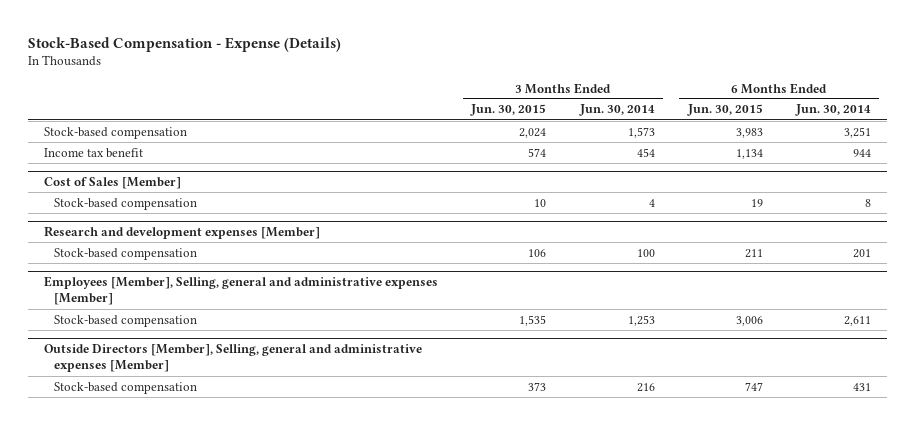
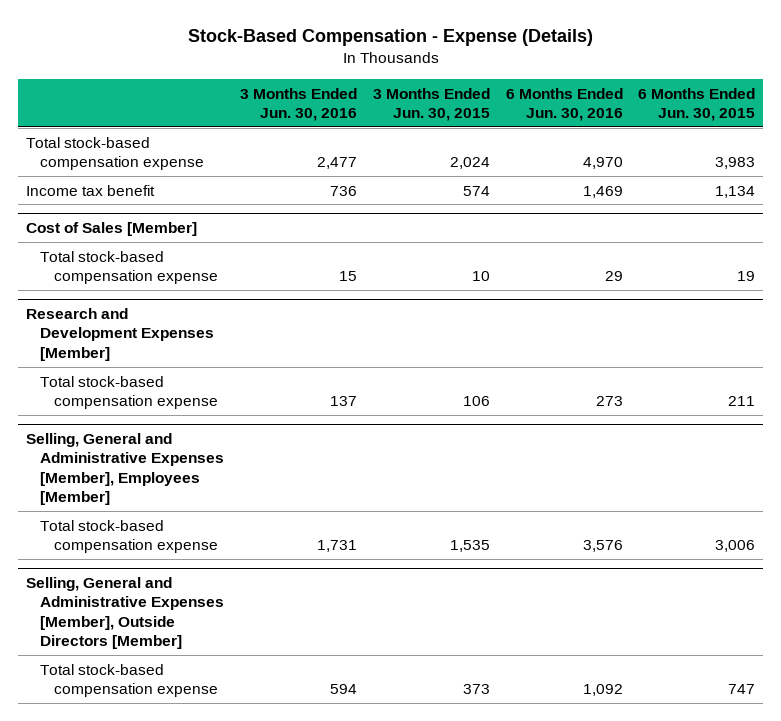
- | 3 Months Ended Jun. 30, 2015 | 3 Months Ended Jun. 30, 2014 | 6 Months Ended Jun. 30, 2015 | 6 Months Ended Jun. 30, 2014
+ | 3 Months Ended Jun. 30, 2016 | 3 Months Ended Jun. 30, 2015 | 6 Months Ended Jun. 30, 2016 | 6 Months Ended Jun. 30, 2015
- Stock-based compensation | 2,024 | 1,573 | 3,983 | 3,251
+ Total stock-based compensation expense | 2,477 | 2,024 | 4,970 | 3,983
@ Cost of Sales [Member]
- Stock-based compensation | 10 | 4 | 19 | 8
- Research and development expenses [Member]
- Stock-based compensation | 106 | 100 | 211 | 201
- Employees [Member], Selling, general and administrative expenses [Member]
- Stock-based compensation | 1,535 | 1,253 | 3,006 | 2,611
- Outside Directors [Member], Selling, general and administrative expenses [Member]
- Stock-based compensation | 373 | 216 | 747 | 431
@ Cost of Sales [Member]
+ Total stock-based compensation expense | 15 | 10 | 29 | 19
+ Research and Development Expenses [Member]
+ Total stock-based compensation expense | 137 | 106 | 273 | 211
+ Selling, General and Administrative Expenses [Member], Employees [Member]
+ Total stock-based compensation expense | 1,731 | 1,535 | 3,576 | 3,006
+ Selling, General and Administrative Expenses [Member], Outside Directors [Member]
+ Total stock-based compensation expense | 594 | 373 | 1,092 | 747

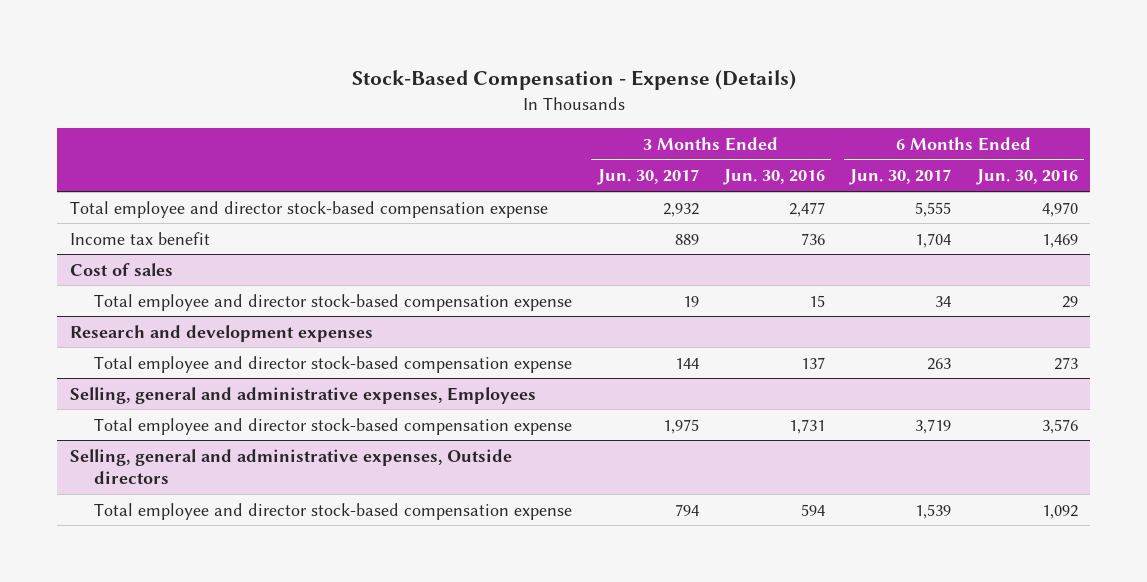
- | 3 Months Ended Jun. 30, 2016 | 3 Months Ended Jun. 30, 2015 | 6 Months Ended Jun. 30, 2016 | 6 Months Ended Jun. 30, 2015
+ | 3 Months Ended Jun. 30, 2017 | 3 Months Ended Jun. 30, 2016 | 6 Months Ended Jun. 30, 2017 | 6 Months Ended Jun. 30, 2016
- Total stock-based compensation expense | 2,477 | 2,024 | 4,970 | 3,983
+ Total employee and director stock-based compensation expense | 2,932 | 2,477 | 5,555 | 4,970
- Cost of Sales [Member]
- Total stock-based compensation expense | 15 | 10 | 29 | 19
- Research and Development Expenses [Member]
- Total stock-based compensation expense | 137 | 106 | 273 | 211
- Selling, General and Administrative Expenses [Member], Employees [Member]
- Total stock-based compensation expense | 1,731 | 1,535 | 3,576 | 3,006
- Selling, General and Administrative Expenses [Member], Outside Directors [Member]
- Total stock-based compensation expense | 594 | 373 | 1,092 | 747
+ Cost of sales
+ Total employee and director stock-based compensation expense | 19 | 15 | 34 | 29
+ Research and development expenses
+ Total employee and director stock-based compensation expense | 144 | 137 | 263 | 273
+ Selling, general and administrative expenses, Employees
+ Total employee and director stock-based compensation expense | 1,975 | 1,731 | 3,719 | 3,576
+ Selling, general and administrative expenses, Outside directors
+ Total employee and director stock-based compensation expense | 794 | 594 | 1,539 | 1,092

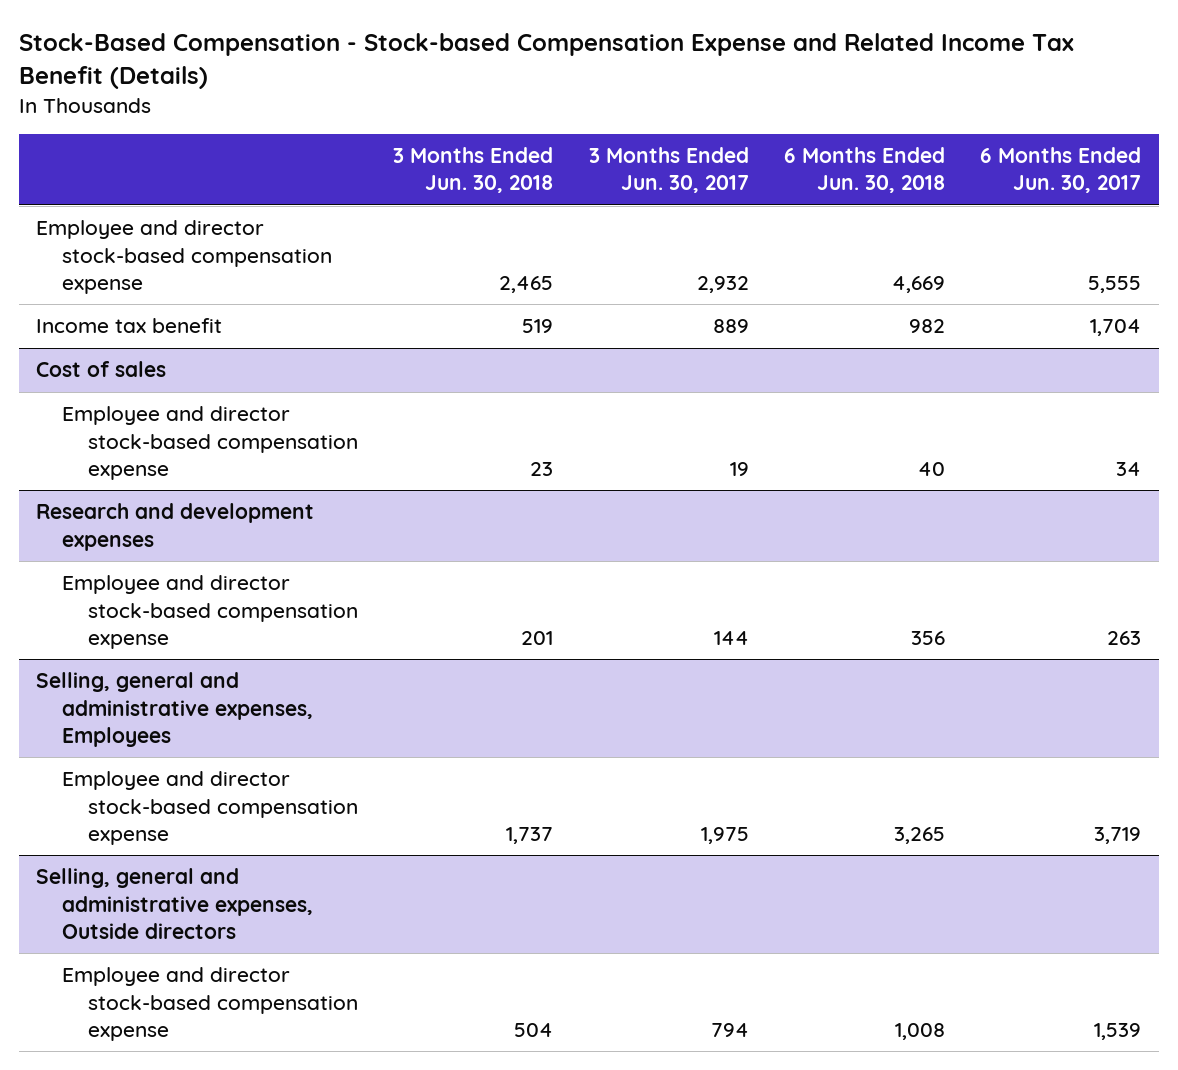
- Stock-Based Compensation - Expense (Details)
+ Stock-Based Compensation - Stock-based Compensation Expense and Related Income Tax Benefit (Details)
- | 3 Months Ended Jun. 30, 2017 | 3 Months Ended Jun. 30, 2016 | 6 Months Ended Jun. 30, 2017 | 6 Months Ended Jun. 30, 2016
+ | 3 Months Ended Jun. 30, 2018 | 3 Months Ended Jun. 30, 2017 | 6 Months Ended Jun. 30, 2018 | 6 Months Ended Jun. 30, 2017
- Total employee and director stock-based compensation expense | 2,932 | 2,477 | 5,555 | 4,970
+ Employee and director stock-based compensation expense | 2,465 | 2,932 | 4,669 | 5,555
@ Cost of sales
- Total employee and director stock-based compensation expense | 19 | 15 | 34 | 29
+ Employee and director stock-based compensation expense | 23 | 19 | 40 | 34
@ Research and development expenses
- Total employee and director stock-based compensation expense | 144 | 137 | 263 | 273
+ Employee and director stock-based compensation expense | 201 | 144 | 356 | 263
@ Selling, general and administrative expenses, Employees
- Total employee and director stock-based compensation expense | 1,975 | 1,731 | 3,719 | 3,576
+ Employee and director stock-based compensation expense | 1,737 | 1,975 | 3,265 | 3,719
@ Selling, general and administrative expenses, Outside directors
- Total employee and director stock-based compensation expense | 794 | 594 | 1,539 | 1,092
+ Employee and director stock-based compensation expense | 504 | 794 | 1,008 | 1,539

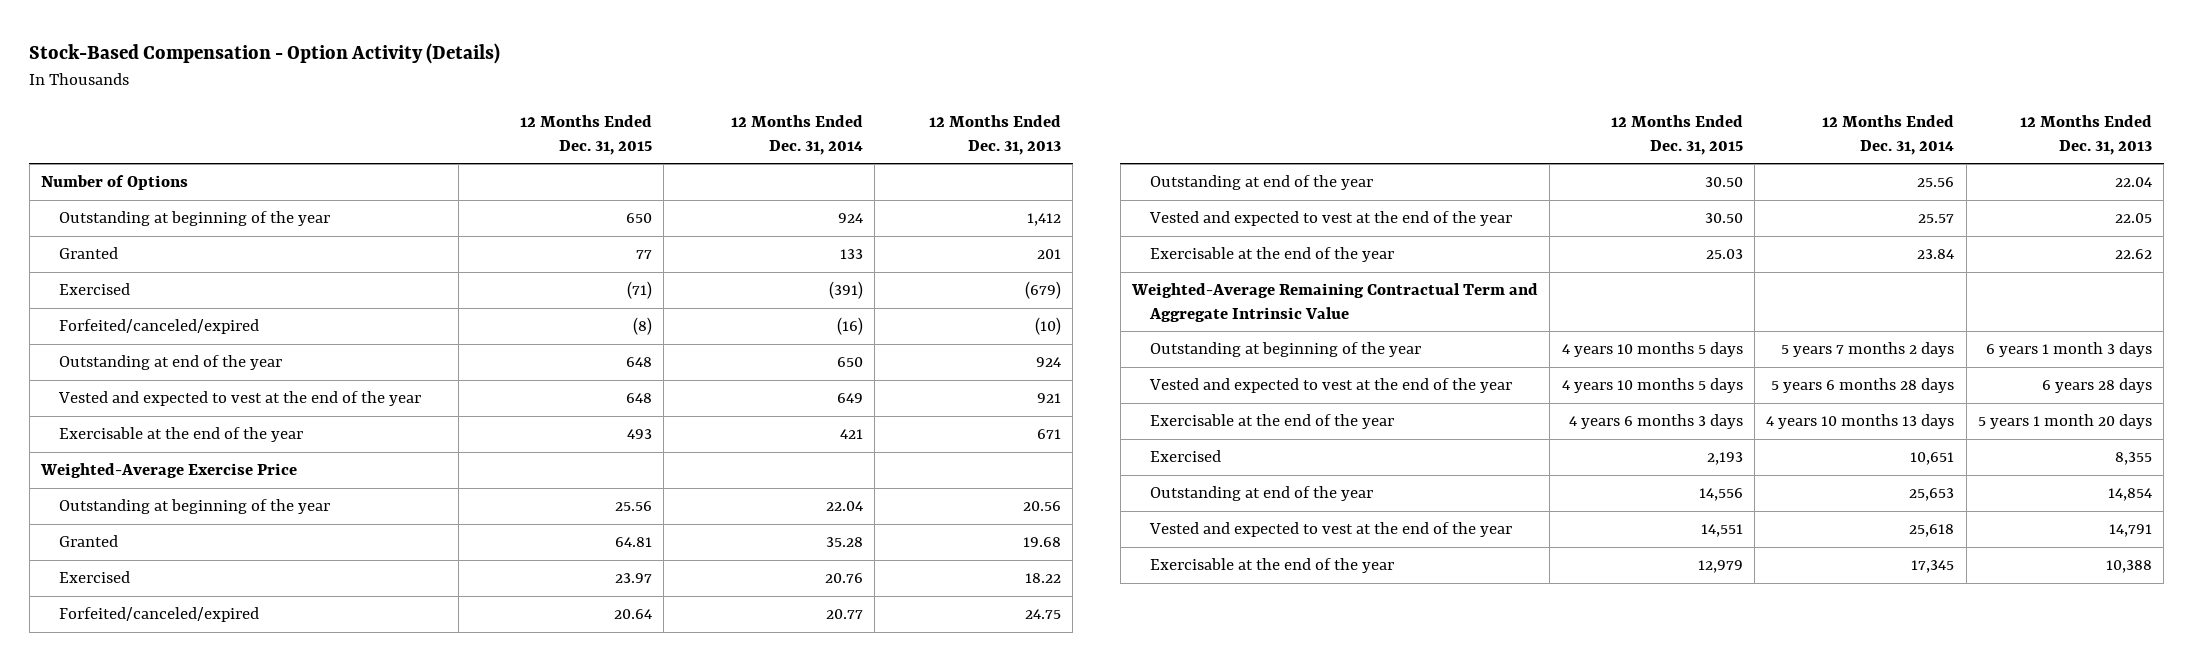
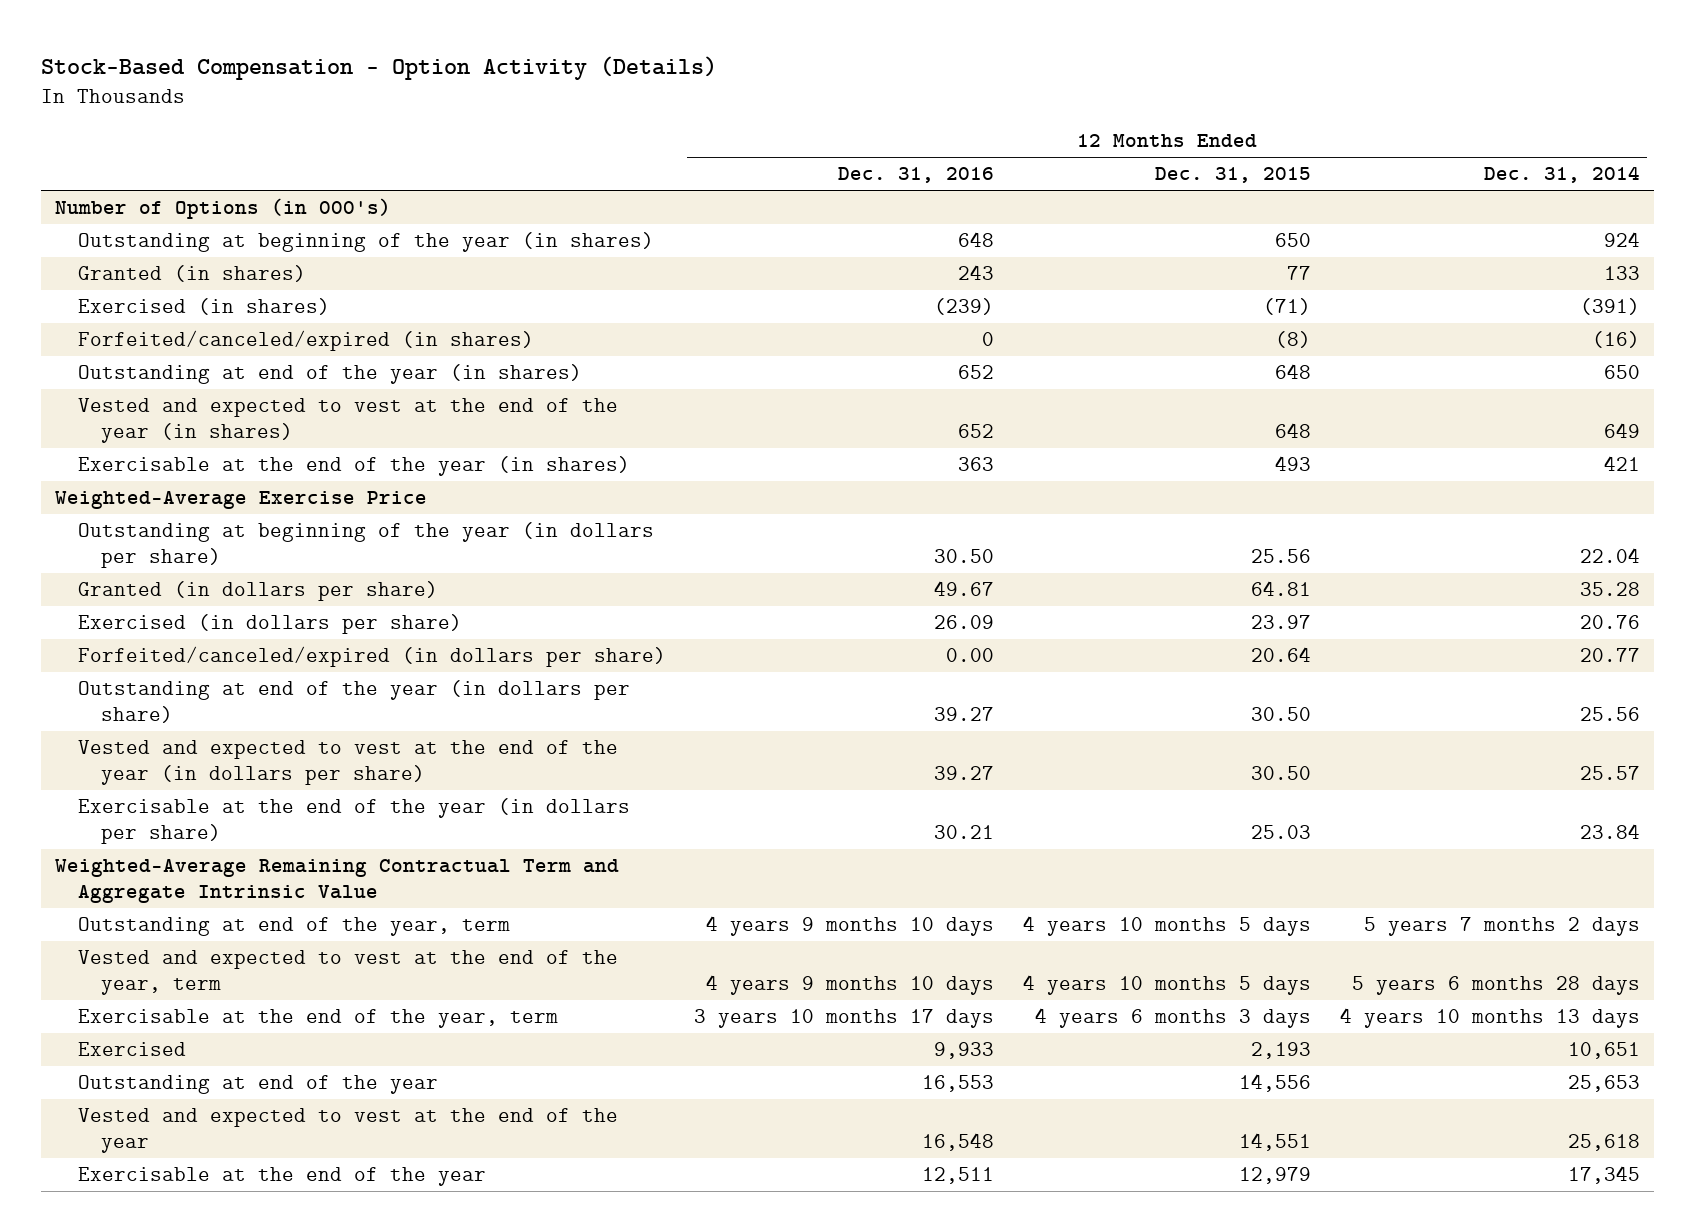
- | 12 Months Ended Dec. 31, 2015 | 12 Months Ended Dec. 31, 2014 | 12 Months Ended Dec. 31, 2013
+ | 12 Months Ended Dec. 31, 2016 | 12 Months Ended Dec. 31, 2015 | 12 Months Ended Dec. 31, 2014
- Number of Options
- Outstanding at beginning of the year | 650 | 924 | 1,412
- Granted | 77 | 133 | 201
- Exercised | (71) | (391) | (679)
- Forfeited/canceled/expired | (8) | (16) | (10)
- Outstanding at end of the year | 648 | 650 | 924
- Vested and expected to vest at the end of the year | 648 | 649 | 921
- Exercisable at the end of the year | 493 | 421 | 671
+ Number of Options (in 000's)
+ Outstanding at beginning of the year (in shares) | 648 | 650 | 924
+ Granted (in shares) | 243 | 77 | 133
+ Exercised (in shares) | (239) | (71) | (391)
+ Forfeited/canceled/expired (in shares) | 0 | (8) | (16)
+ Outstanding at end of the year (in shares) | 652 | 648 | 650
+ Vested and expected to vest at the end of the year (in shares) | 652 | 648 | 649
+ Exercisable at the end of the year (in shares) | 363 | 493 | 421
- Outstanding at beginning of the year | 25.56 | 22.04 | 20.56
- Granted | 64.81 | 35.28 | 19.68
- Exercised | 23.97 | 20.76 | 18.22
- Forfeited/canceled/expired | 20.64 | 20.77 | 24.75
- Outstanding at end of the year | 30.50 | 25.56 | 22.04
- Vested and expected to vest at the end of the year | 30.50 | 25.57 | 22.05
- Exercisable at the end of the year | 25.03 | 23.84 | 22.62
+ Outstanding at beginning of the year (in dollars per share) | 30.50 | 25.56 | 22.04
+ Granted (in dollars per share) | 49.67 | 64.81 | 35.28
+ Exercised (in dollars per share) | 26.09 | 23.97 | 20.76
+ Forfeited/canceled/expired (in dollars per share) | 0.00 | 20.64 | 20.77
+ Outstanding at end of the year (in dollars per share) | 39.27 | 30.50 | 25.56
+ Vested and expected to vest at the end of the year (in dollars per share) | 39.27 | 30.50 | 25.57
+ Exercisable at the end of the year (in dollars per share) | 30.21 | 25.03 | 23.84
- Outstanding at beginning of the year | 4 years 10 months 5 days | 5 years 7 months 2 days | 6 years 1 month 3 days
- Vested and expected to vest at the end of the year | 4 years 10 months 5 days | 5 years 6 months 28 days | 6 years 28 days
- Exercisable at the end of the year | 4 years 6 months 3 days | 4 years 10 months 13 days | 5 years 1 month 20 days
+ Outstanding at end of the year, term | 4 years 9 months 10 days | 4 years 10 months 5 days | 5 years 7 months 2 days
+ Vested and expected to vest at the end of the year, term | 4 years 9 months 10 days | 4 years 10 months 5 days | 5 years 6 months 28 days
+ Exercisable at the end of the year, term | 3 years 10 months 17 days | 4 years 6 months 3 days | 4 years 10 months 13 days

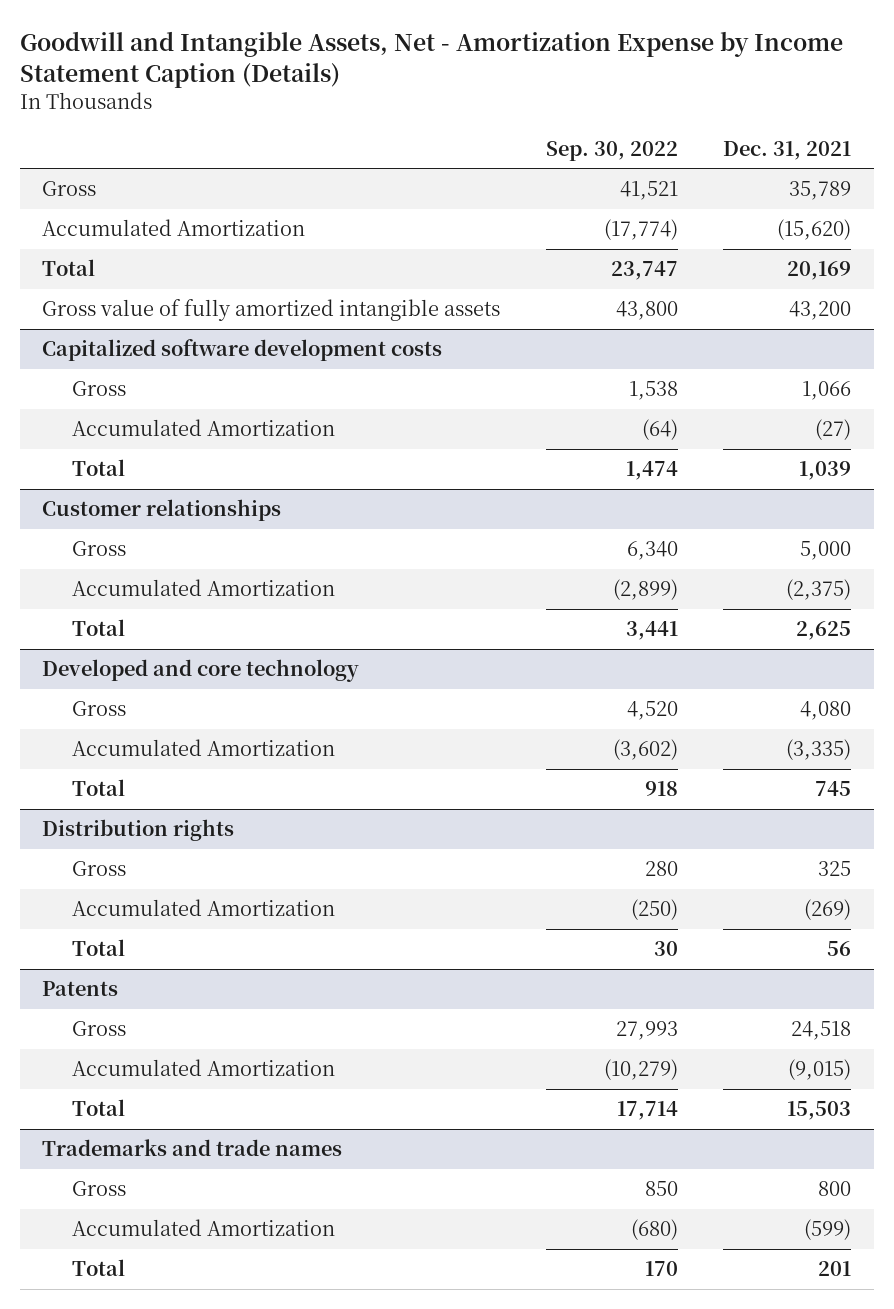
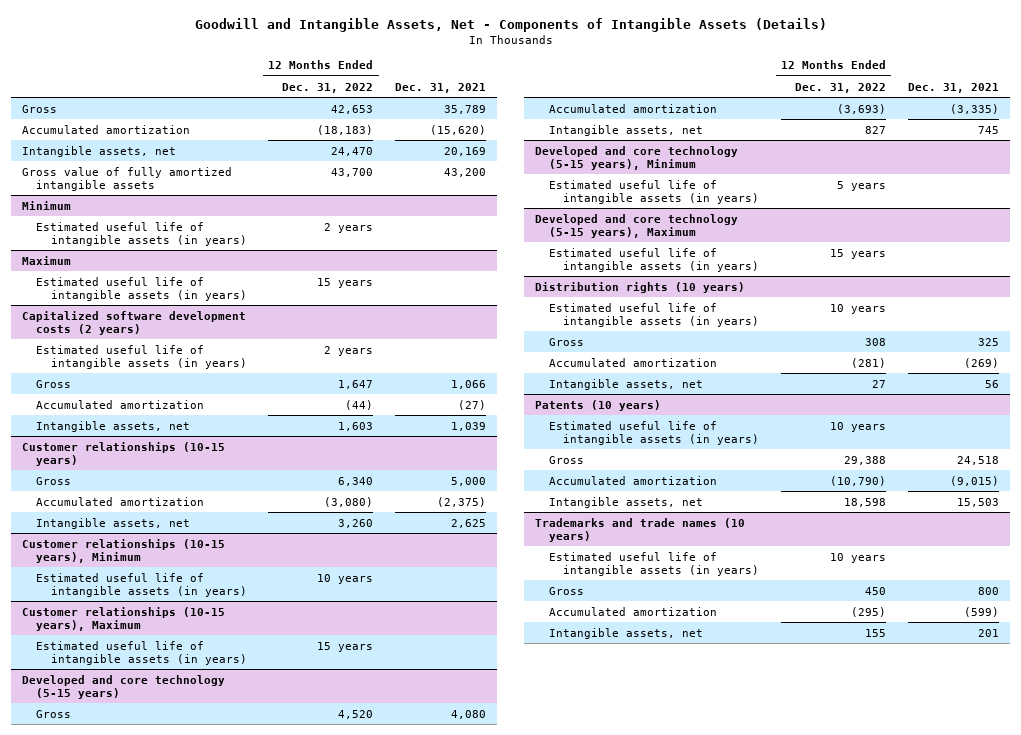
- Goodwill and Intangible Assets, Net - Amortization Expense by Income Statement Caption (Details)
+ Goodwill and Intangible Assets, Net - Components of Intangible Assets (Details)
- | Sep. 30, 2022 | Dec. 31, 2021
+ | 12 Months Ended Dec. 31, 2022 | Dec. 31, 2021
- Accumulated Amortization | (17,774) | (15,620)
- Total | 23,747 | 20,169
+ Accumulated amortization | (18,183) | (15,620)
+ Intangible assets, net | 24,470 | 20,169
- Capitalized software development costs
+ Minimum
+ Estimated useful life of intangible assets (in years) | 2 years |
+ Maximum
+ Estimated useful life of intangible assets (in years) | 15 years |
+ Capitalized software development costs (2 years)
+ Estimated useful life of intangible assets (in years) | 2 years |
- Accumulated Amortization | (64) | (27)
- Total | 1,474 | 1,039
- Customer relationships
+ Accumulated amortization | (44) | (27)
+ Intangible assets, net | 1,603 | 1,039
+ Customer relationships (10-15 years)
- Accumulated Amortization | (2,899) | (2,375)
- Total | 3,441 | 2,625
- Developed and core technology
+ Accumulated amortization | (3,080) | (2,375)
+ Intangible assets, net | 3,260 | 2,625
+ Customer relationships (10-15 years), Minimum
+ Estimated useful life of intangible assets (in years) | 10 years |
+ Customer relationships (10-15 years), Maximum
+ Estimated useful life of intangible assets (in years) | 15 years |
+ Developed and core technology (5-15 years)
- Accumulated Amortization | (3,602) | (3,335)
- Total | 918 | 745
- Distribution rights
+ Accumulated amortization | (3,693) | (3,335)
+ Intangible assets, net | 827 | 745
+ Developed and core technology (5-15 years), Minimum
+ Estimated useful life of intangible assets (in years) | 5 years |
+ Developed and core technology (5-15 years), Maximum
+ Estimated useful life of intangible assets (in years) | 15 years |
+ Distribution rights (10 years)
+ Estimated useful life of intangible assets (in years) | 10 years |
- Accumulated Amortization | (250) | (269)
- Total | 30 | 56
- Patents
+ Accumulated amortization | (281) | (269)
+ Intangible assets, net | 27 | 56
+ Patents (10 years)
+ Estimated useful life of intangible assets (in years) | 10 years |
- Accumulated Amortization | (10,279) | (9,015)
- Total | 17,714 | 15,503
- Trademarks and trade names
+ Accumulated amortization | (10,790) | (9,015)
+ Intangible assets, net | 18,598 | 15,503
+ Trademarks and trade names (10 years)
+ Estimated useful life of intangible assets (in years) | 10 years |
- Accumulated Amortization | (680) | (599)
- Total | 170 | 201
+ Accumulated amortization | (295) | (599)
+ Intangible assets, net | 155 | 201

